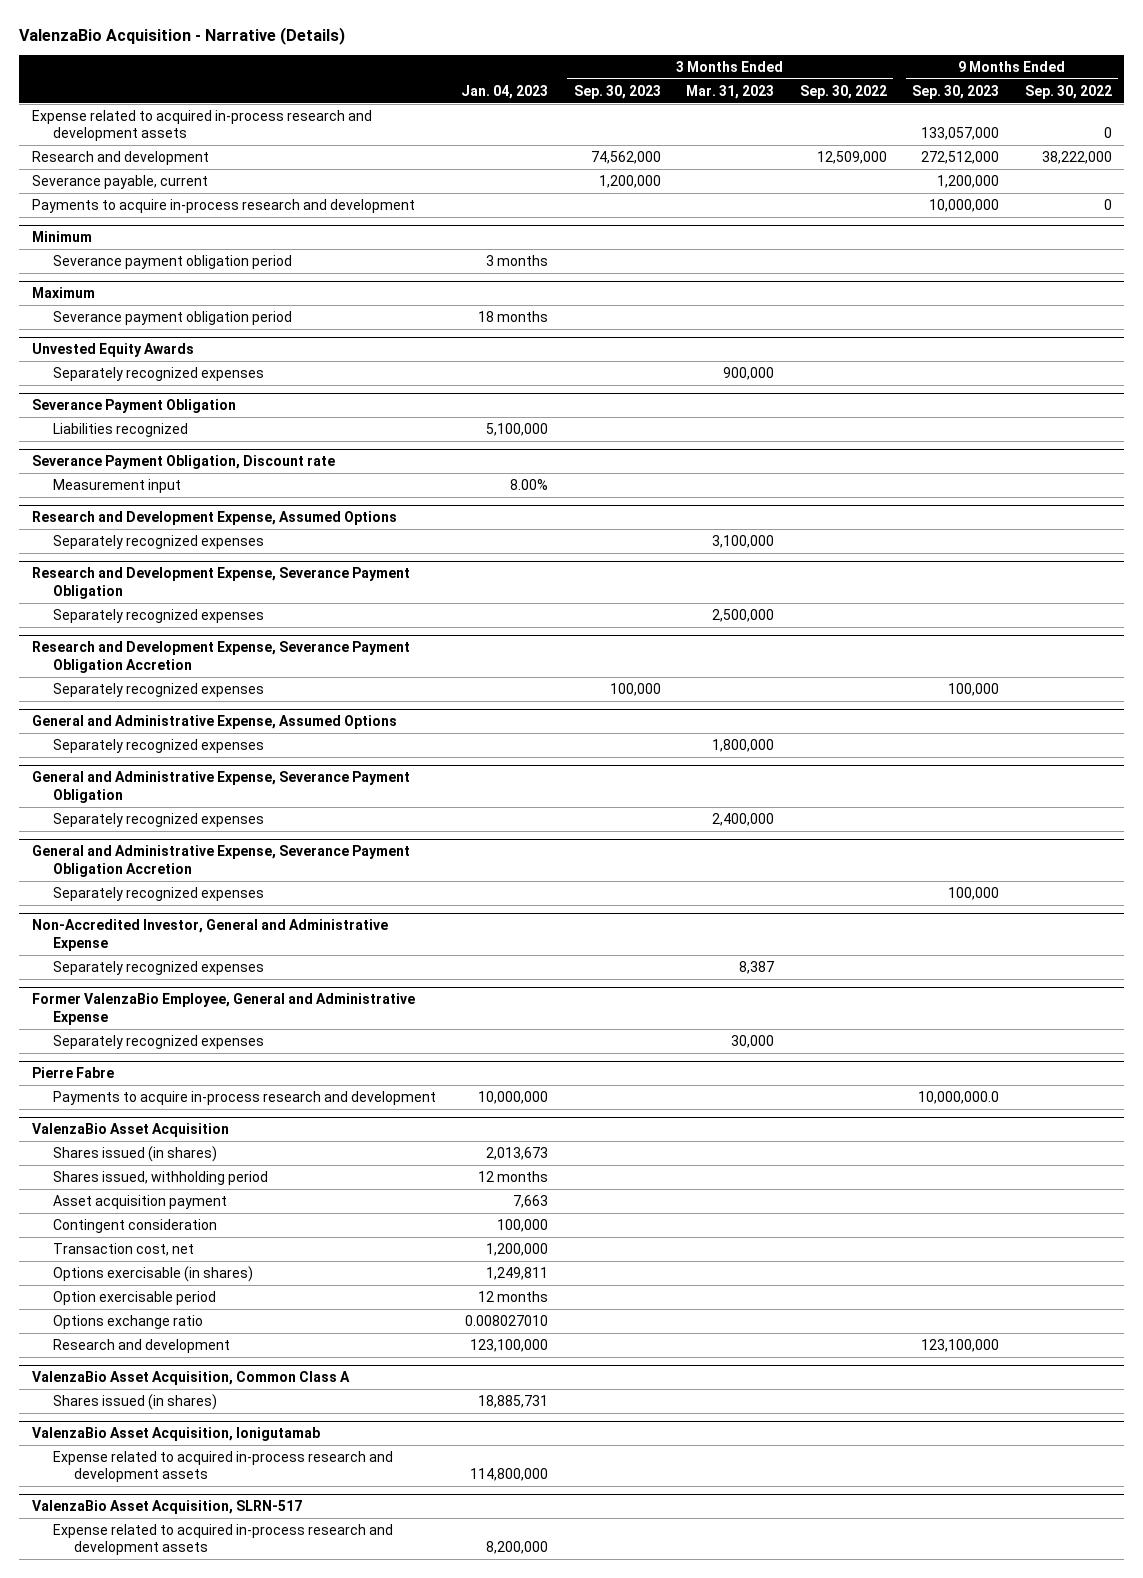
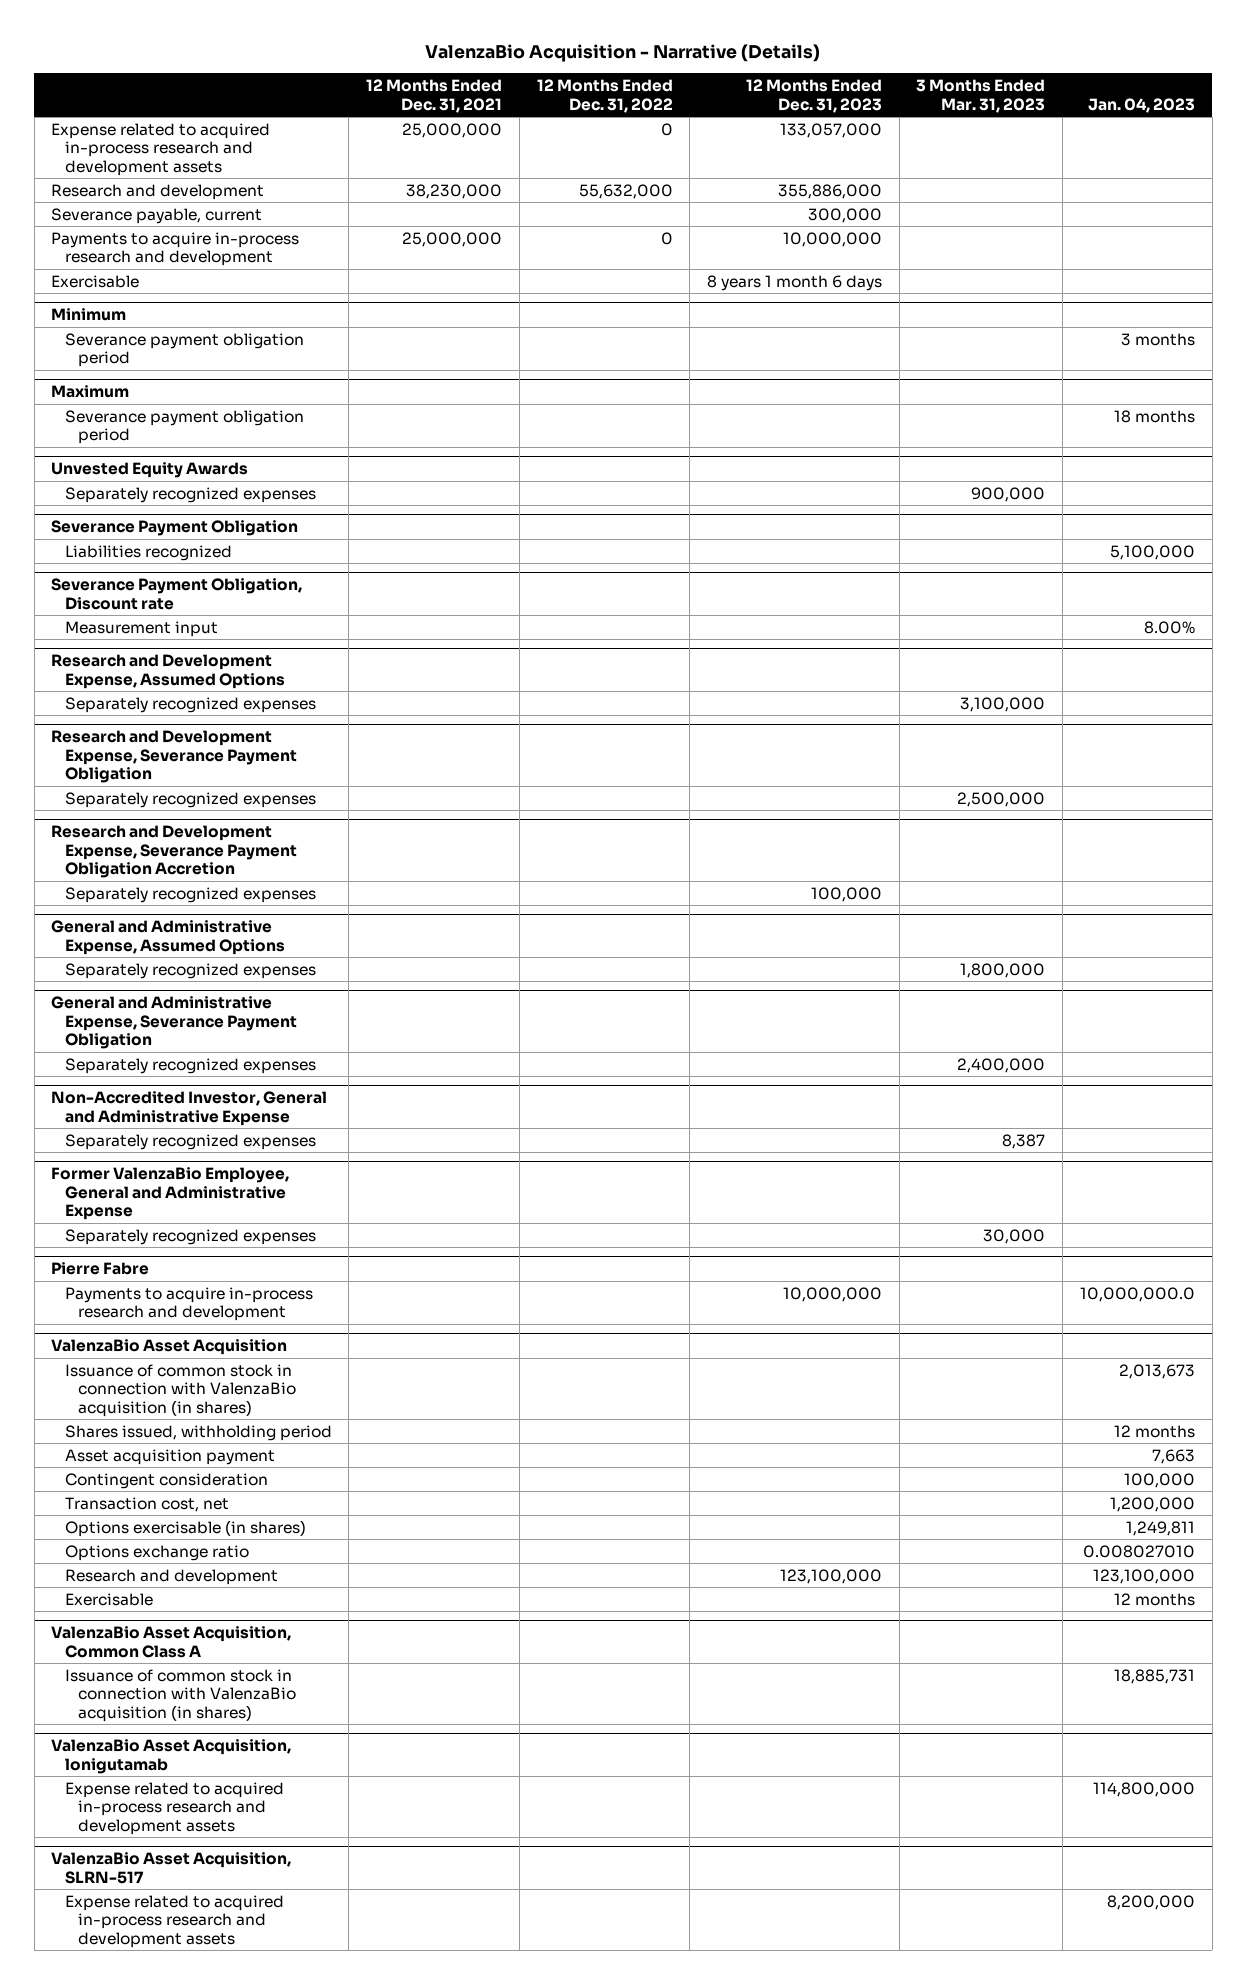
- | Jan. 04, 2023 | 3 Months Ended Sep. 30, 2023 | 3 Months Ended Mar. 31, 2023 | 3 Months Ended Sep. 30, 2022 | 9 Months Ended Sep. 30, 2023 | 9 Months Ended Sep. 30, 2022
+ | 12 Months Ended Dec. 31, 2021 | 12 Months Ended Dec. 31, 2022 | 12 Months Ended Dec. 31, 2023 | 3 Months Ended Mar. 31, 2023 | Jan. 04, 2023
+ Exercisable | | | 8 years 1 month 6 days | |
- General and Administrative Expense, Severance Payment Obligation Accretion
- Separately recognized expenses | | | | | 100,000 |
@ Pierre Fabre
- Payments to acquire in-process research and development | 10,000,000 | | | | 10,000,000.0 |
+ Payments to acquire in-process research and development | | | 10,000,000 | | 10,000,000.0
@ ValenzaBio Asset Acquisition
- Shares issued (in shares) | 2,013,673 | | | | |
+ Issuance of common stock in connection with ValenzaBio acquisition (in shares) | | | | | 2,013,673
- Option exercisable period | 12 months | | | | |
+ Exercisable | | | | | 12 months
@ ValenzaBio Asset Acquisition, Common Class A
- Shares issued (in shares) | 18,885,731 | | | | |
+ Issuance of common stock in connection with ValenzaBio acquisition (in shares) | | | | | 18,885,731

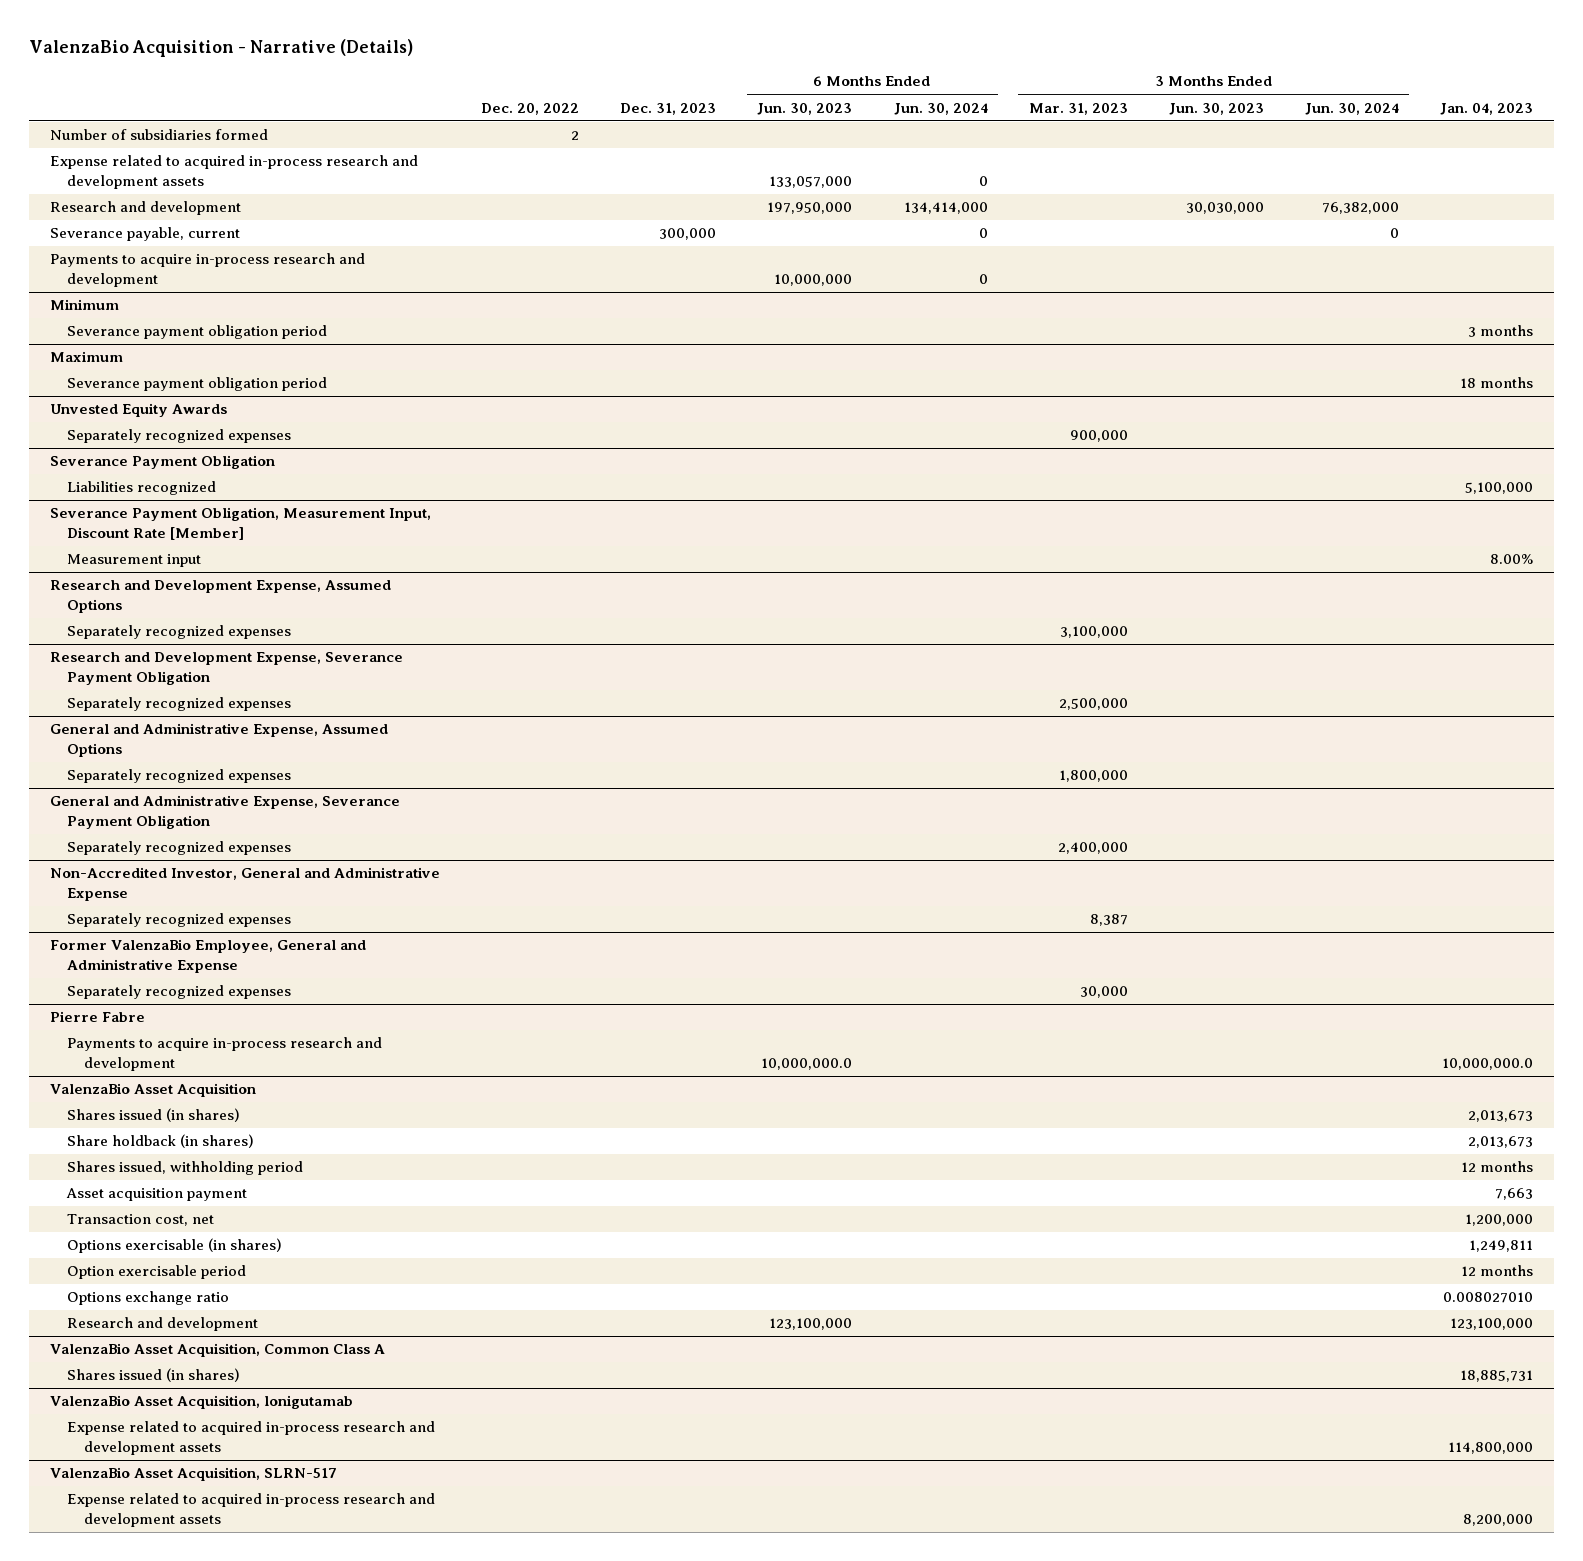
- | 12 Months Ended Dec. 31, 2021 | 12 Months Ended Dec. 31, 2022 | 12 Months Ended Dec. 31, 2023 | 3 Months Ended Mar. 31, 2023 | Jan. 04, 2023
+ | Dec. 20, 2022 | Dec. 31, 2023 | 6 Months Ended Jun. 30, 2023 | 6 Months Ended Jun. 30, 2024 | 3 Months Ended Mar. 31, 2023 | 3 Months Ended Jun. 30, 2023 | 3 Months Ended Jun. 30, 2024 | Jan. 04, 2023
+ Number of subsidiaries formed | 2 | | | | | | |
- Exercisable | | | 8 years 1 month 6 days | |
- Severance Payment Obligation, Discount rate
+ Severance Payment Obligation, Measurement Input, Discount Rate [Member]
- Research and Development Expense, Severance Payment Obligation Accretion
- Separately recognized expenses | | | 100,000 | |
@ ValenzaBio Asset Acquisition
- Issuance of common stock in connection with ValenzaBio acquisition (in shares) | | | | | 2,013,673
+ Shares issued (in shares) | | | | | | | | 2,013,673
+ Share holdback (in shares) | | | | | | | | 2,013,673
- Contingent consideration | | | | | 100,000
+ Option exercisable period | | | | | | | | 12 months
- Exercisable | | | | | 12 months
@ ValenzaBio Asset Acquisition, Common Class A
- Issuance of common stock in connection with ValenzaBio acquisition (in shares) | | | | | 18,885,731
+ Shares issued (in shares) | | | | | | | | 18,885,731

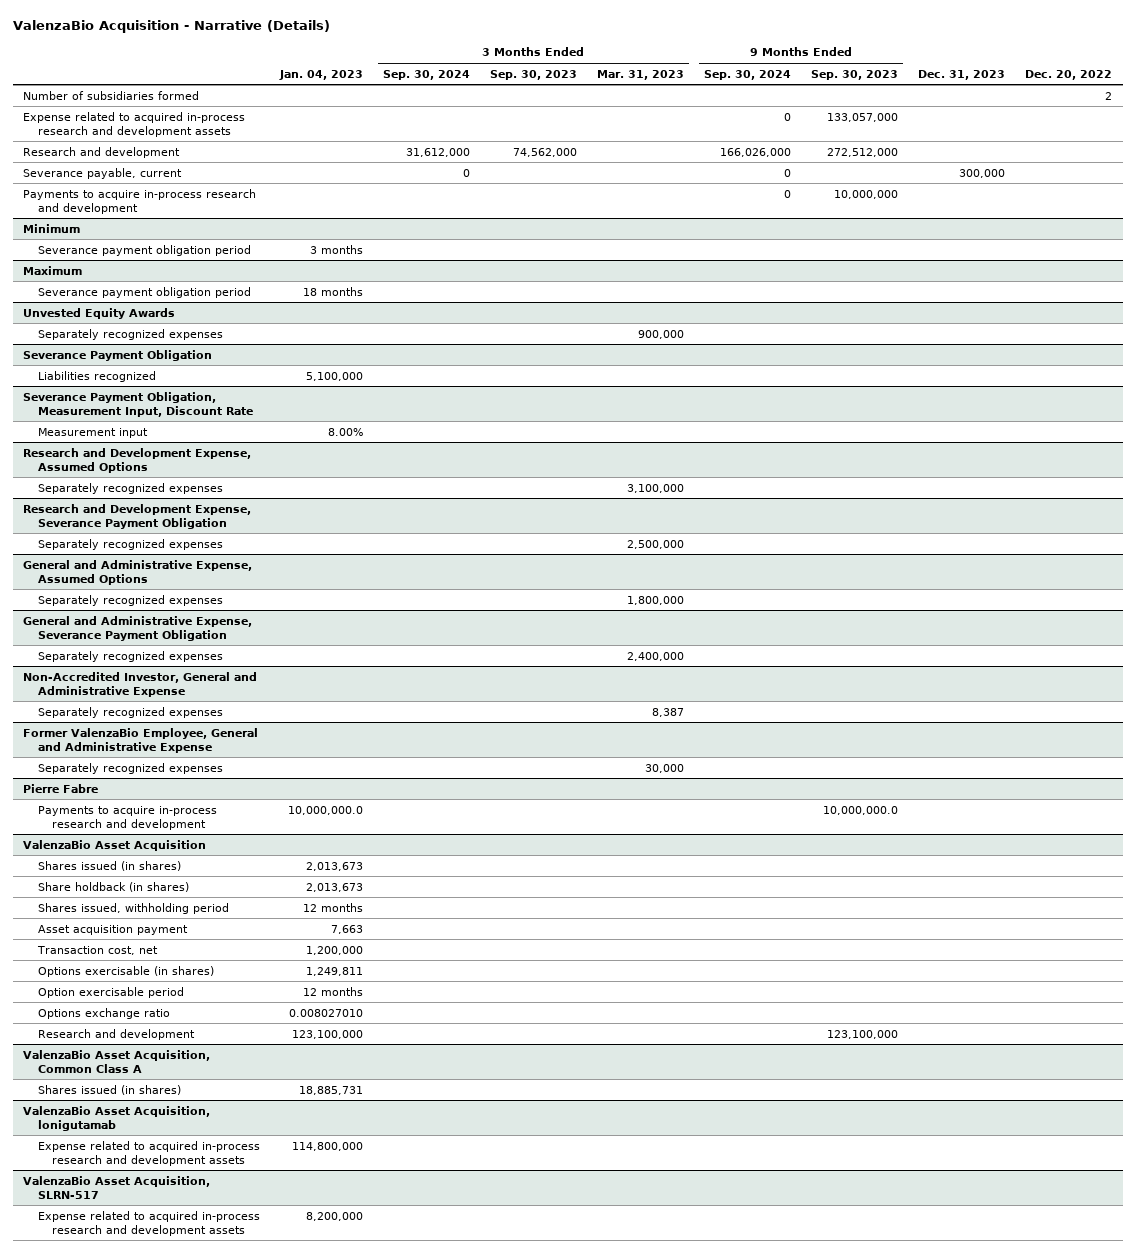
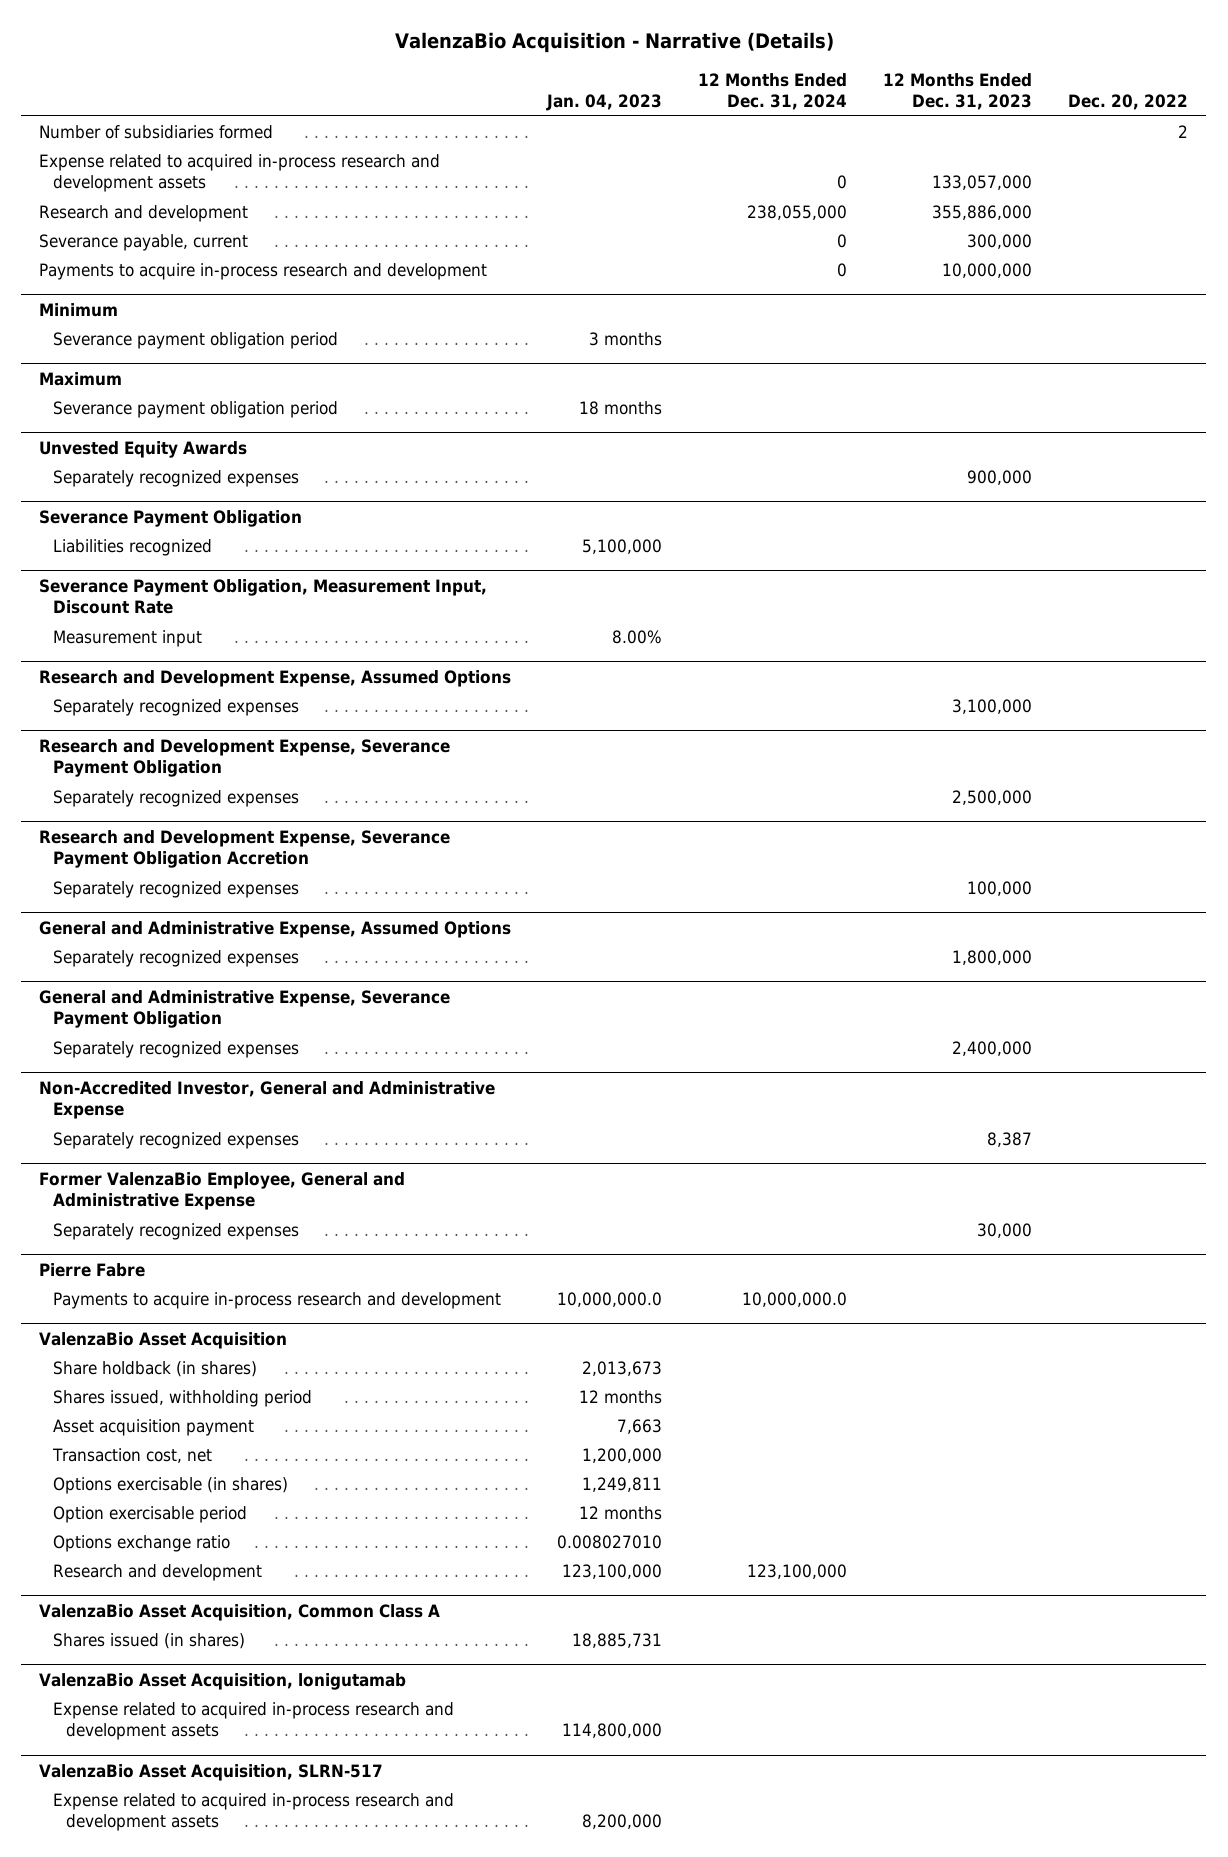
- | Jan. 04, 2023 | 3 Months Ended Sep. 30, 2024 | 3 Months Ended Sep. 30, 2023 | 3 Months Ended Mar. 31, 2023 | 9 Months Ended Sep. 30, 2024 | 9 Months Ended Sep. 30, 2023 | Dec. 31, 2023 | Dec. 20, 2022
+ | Jan. 04, 2023 | 12 Months Ended Dec. 31, 2024 | 12 Months Ended Dec. 31, 2023 | Dec. 20, 2022
+ Research and Development Expense, Severance Payment Obligation Accretion
+ Separately recognized expenses | | | 100,000 |
@ ValenzaBio Asset Acquisition
- Shares issued (in shares) | 2,013,673 | | | | | | |

